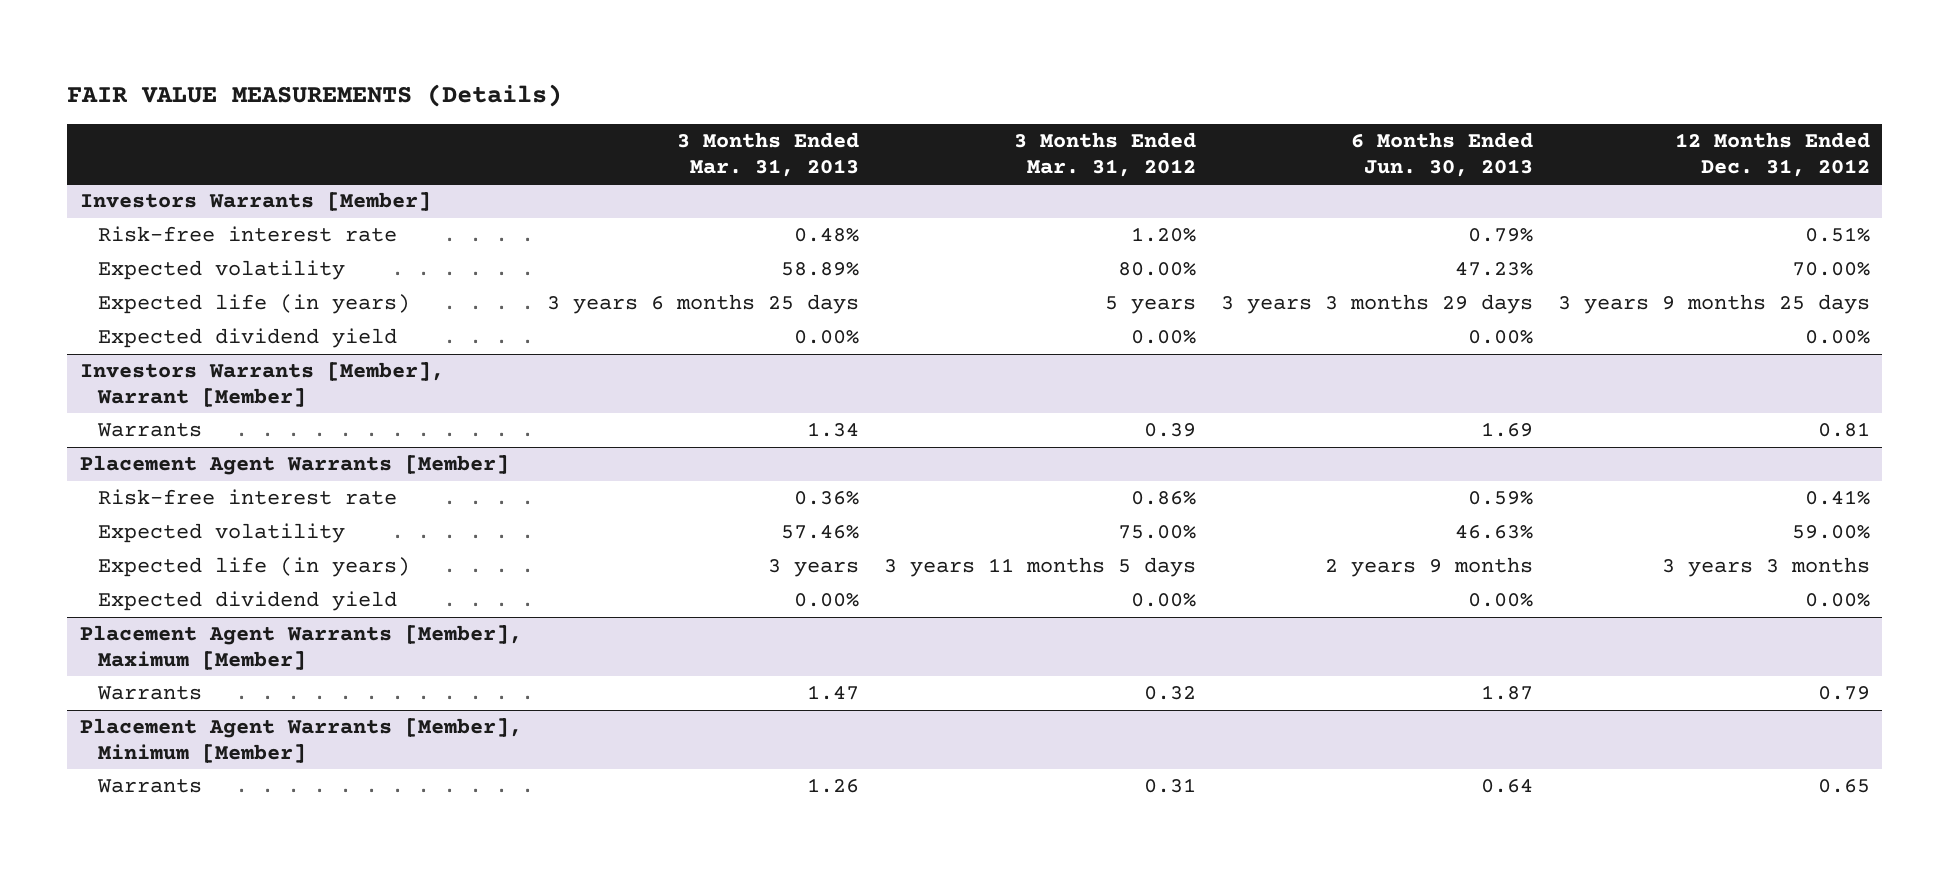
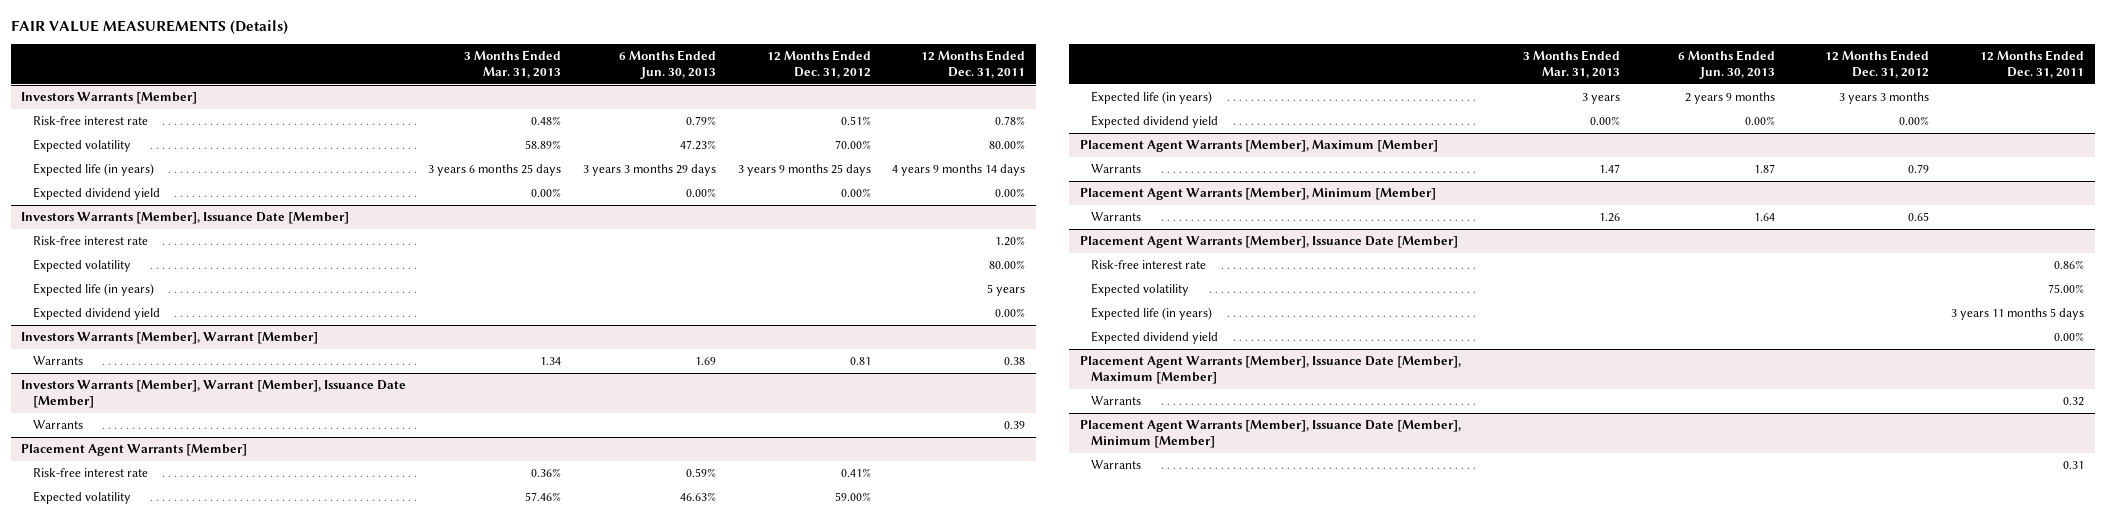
- | 3 Months Ended Mar. 31, 2013 | 3 Months Ended Mar. 31, 2012 | 6 Months Ended Jun. 30, 2013 | 12 Months Ended Dec. 31, 2012
+ | 3 Months Ended Mar. 31, 2013 | 6 Months Ended Jun. 30, 2013 | 12 Months Ended Dec. 31, 2012 | 12 Months Ended Dec. 31, 2011
+ Investors Warrants [Member], Issuance Date [Member]
+ Risk-free interest rate | | | | 1.20%
+ Expected volatility | | | | 80.00%
+ Expected life (in years) | | | | 5 years
+ Expected dividend yield | | | | 0.00%
+ Investors Warrants [Member], Warrant [Member], Issuance Date [Member]
+ Warrants | | | | 0.39
@ Placement Agent Warrants [Member], Minimum [Member]
- Warrants | 1.26 | 0.31 | 0.64 | 0.65
+ Warrants | 1.26 | 1.64 | 0.65 |
+ Placement Agent Warrants [Member], Issuance Date [Member]
+ Risk-free interest rate | | | | 0.86%
+ Expected volatility | | | | 75.00%
+ Expected life (in years) | | | | 3 years 11 months 5 days
+ Expected dividend yield | | | | 0.00%
+ Placement Agent Warrants [Member], Issuance Date [Member], Maximum [Member]
+ Warrants | | | | 0.32
+ Placement Agent Warrants [Member], Issuance Date [Member], Minimum [Member]
+ Warrants | | | | 0.31

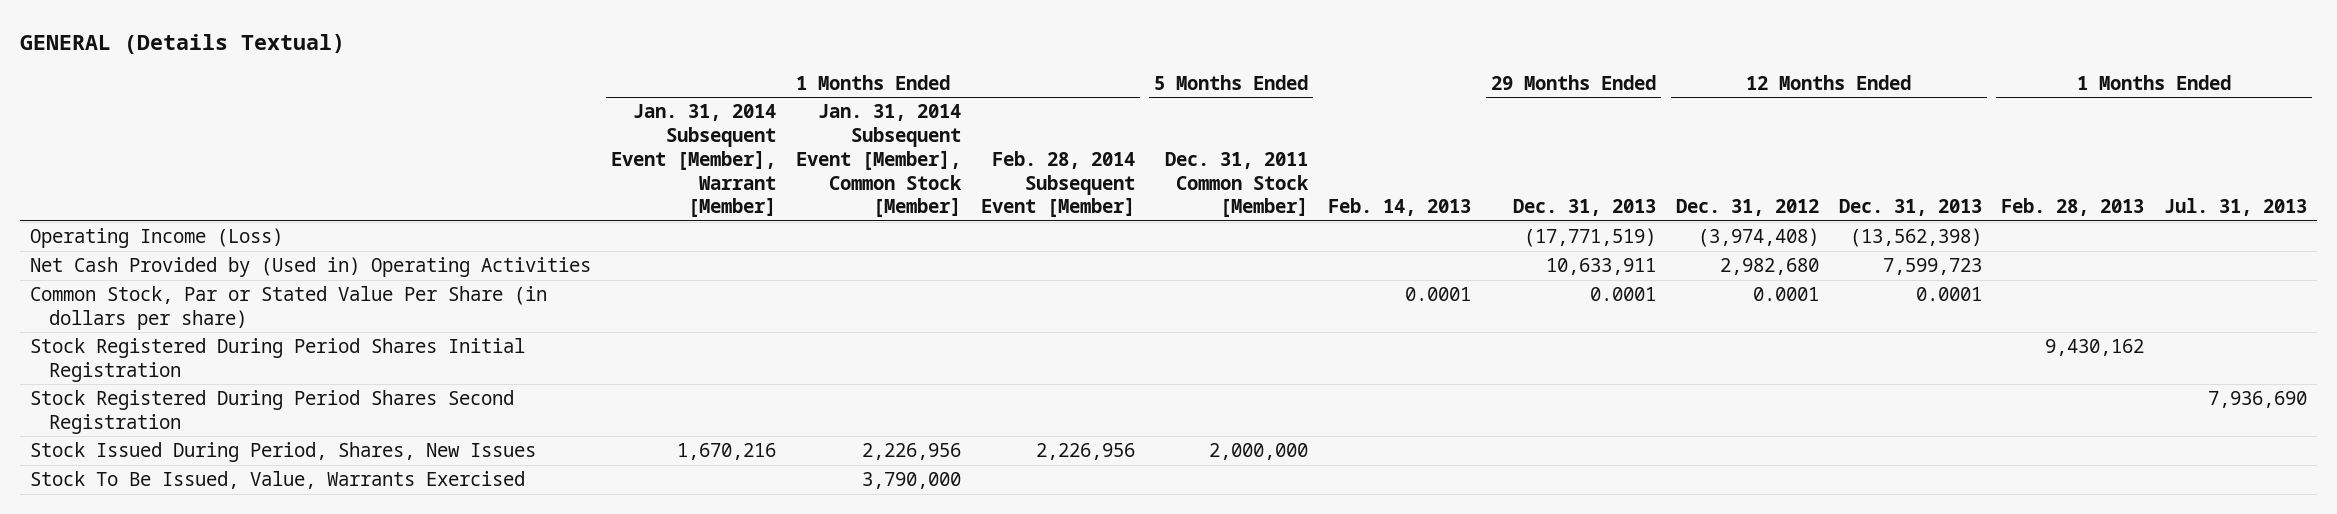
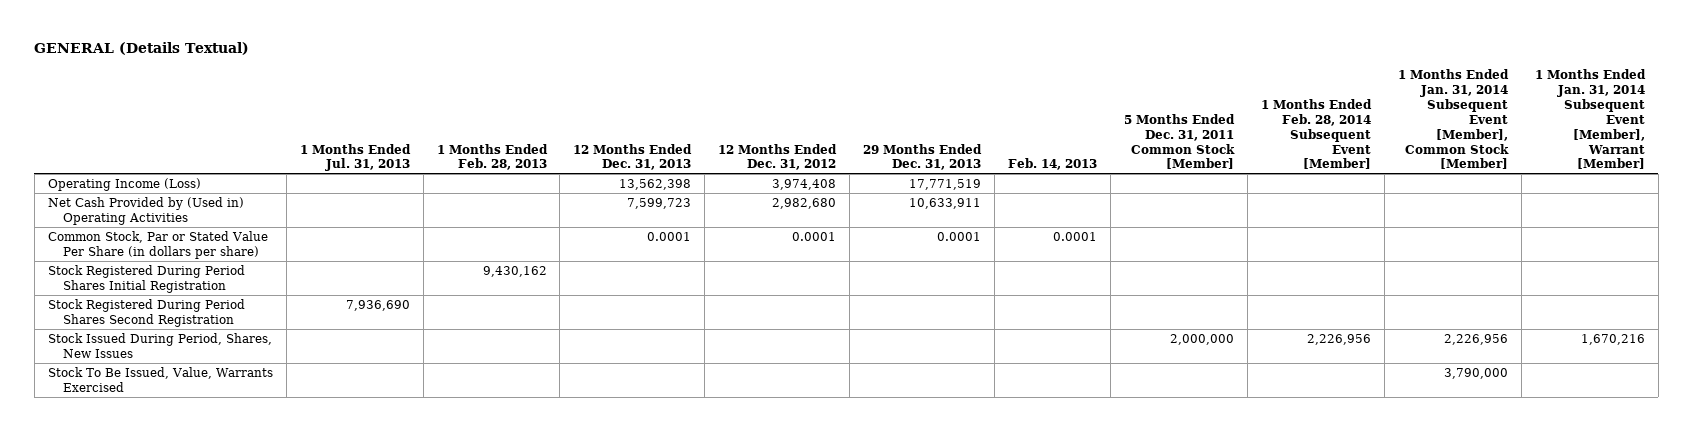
- | 1 Months Ended Jan. 31, 2014 Subsequent Event [Member], Warrant [Member] | 1 Months Ended Jan. 31, 2014 Subsequent Event [Member], Common Stock [Member] | 1 Months Ended Feb. 28, 2014 Subsequent Event [Member] | 5 Months Ended Dec. 31, 2011 Common Stock [Member] | Feb. 14, 2013 | 29 Months Ended Dec. 31, 2013 | 12 Months Ended Dec. 31, 2012 | 12 Months Ended Dec. 31, 2013 | 1 Months Ended Feb. 28, 2013 | 1 Months Ended Jul. 31, 2013
+ | 1 Months Ended Jul. 31, 2013 | 1 Months Ended Feb. 28, 2013 | 12 Months Ended Dec. 31, 2013 | 12 Months Ended Dec. 31, 2012 | 29 Months Ended Dec. 31, 2013 | Feb. 14, 2013 | 5 Months Ended Dec. 31, 2011 Common Stock [Member] | 1 Months Ended Feb. 28, 2014 Subsequent Event [Member] | 1 Months Ended Jan. 31, 2014 Subsequent Event [Member], Common Stock [Member] | 1 Months Ended Jan. 31, 2014 Subsequent Event [Member], Warrant [Member]
- Operating Income (Loss) | | | | | | (17,771,519) | (3,974,408) | (13,562,398) | |
+ Operating Income (Loss) | | | 13,562,398 | 3,974,408 | 17,771,519 | | | | |

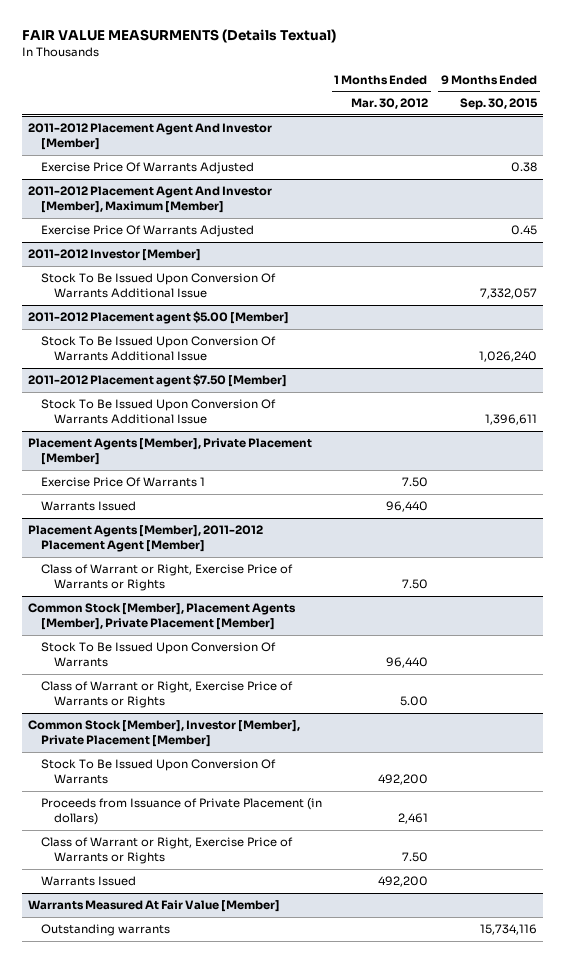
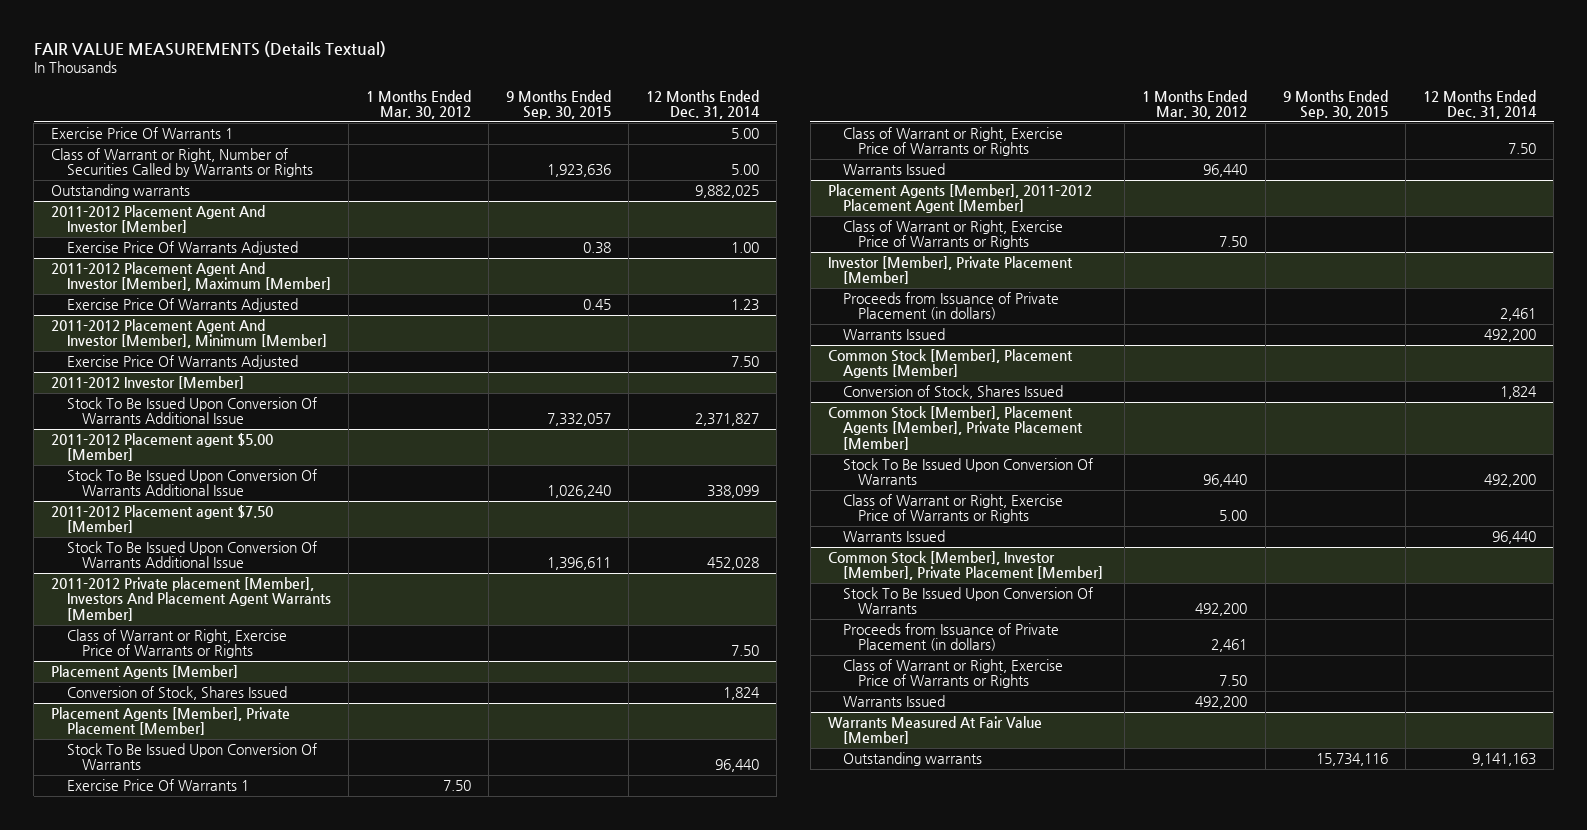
- FAIR VALUE MEASURMENTS (Details Textual)
+ FAIR VALUE MEASUREMENTS (Details Textual)
- | 1 Months Ended Mar. 30, 2012 | 9 Months Ended Sep. 30, 2015
+ | 1 Months Ended Mar. 30, 2012 | 9 Months Ended Sep. 30, 2015 | 12 Months Ended Dec. 31, 2014
+ Exercise Price Of Warrants 1 | | | 5.00
+ Class of Warrant or Right, Number of Securities Called by Warrants or Rights | | 1,923,636 | 5.00
+ Outstanding warrants | | | 9,882,025
+ 2011-2012 Placement Agent And Investor [Member], Minimum [Member]
+ Exercise Price Of Warrants Adjusted | | | 7.50
+ 2011-2012 Private placement [Member], Investors And Placement Agent Warrants [Member]
+ Class of Warrant or Right, Exercise Price of Warrants or Rights | | | 7.50
+ Placement Agents [Member]
+ Conversion of Stock, Shares Issued | | | 1,824
@ Placement Agents [Member], Private Placement [Member]
+ Stock To Be Issued Upon Conversion Of Warrants | | | 96,440
+ Class of Warrant or Right, Exercise Price of Warrants or Rights | | | 7.50
+ Investor [Member], Private Placement [Member]
+ Proceeds from Issuance of Private Placement (in dollars) | | | 2,461
+ Warrants Issued | | | 492,200
+ Common Stock [Member], Placement Agents [Member]
+ Conversion of Stock, Shares Issued | | | 1,824
@ Common Stock [Member], Placement Agents [Member], Private Placement [Member]
+ Warrants Issued | | | 96,440

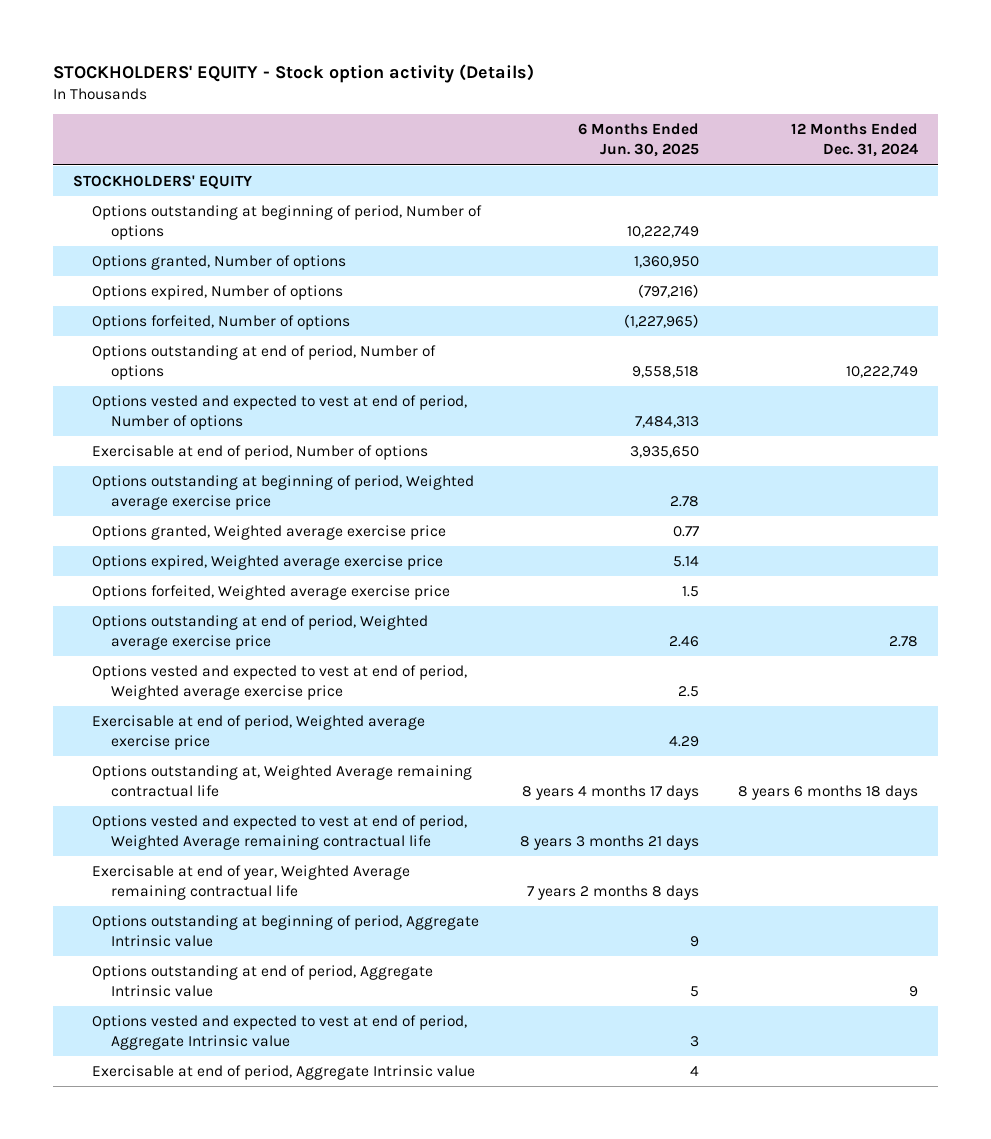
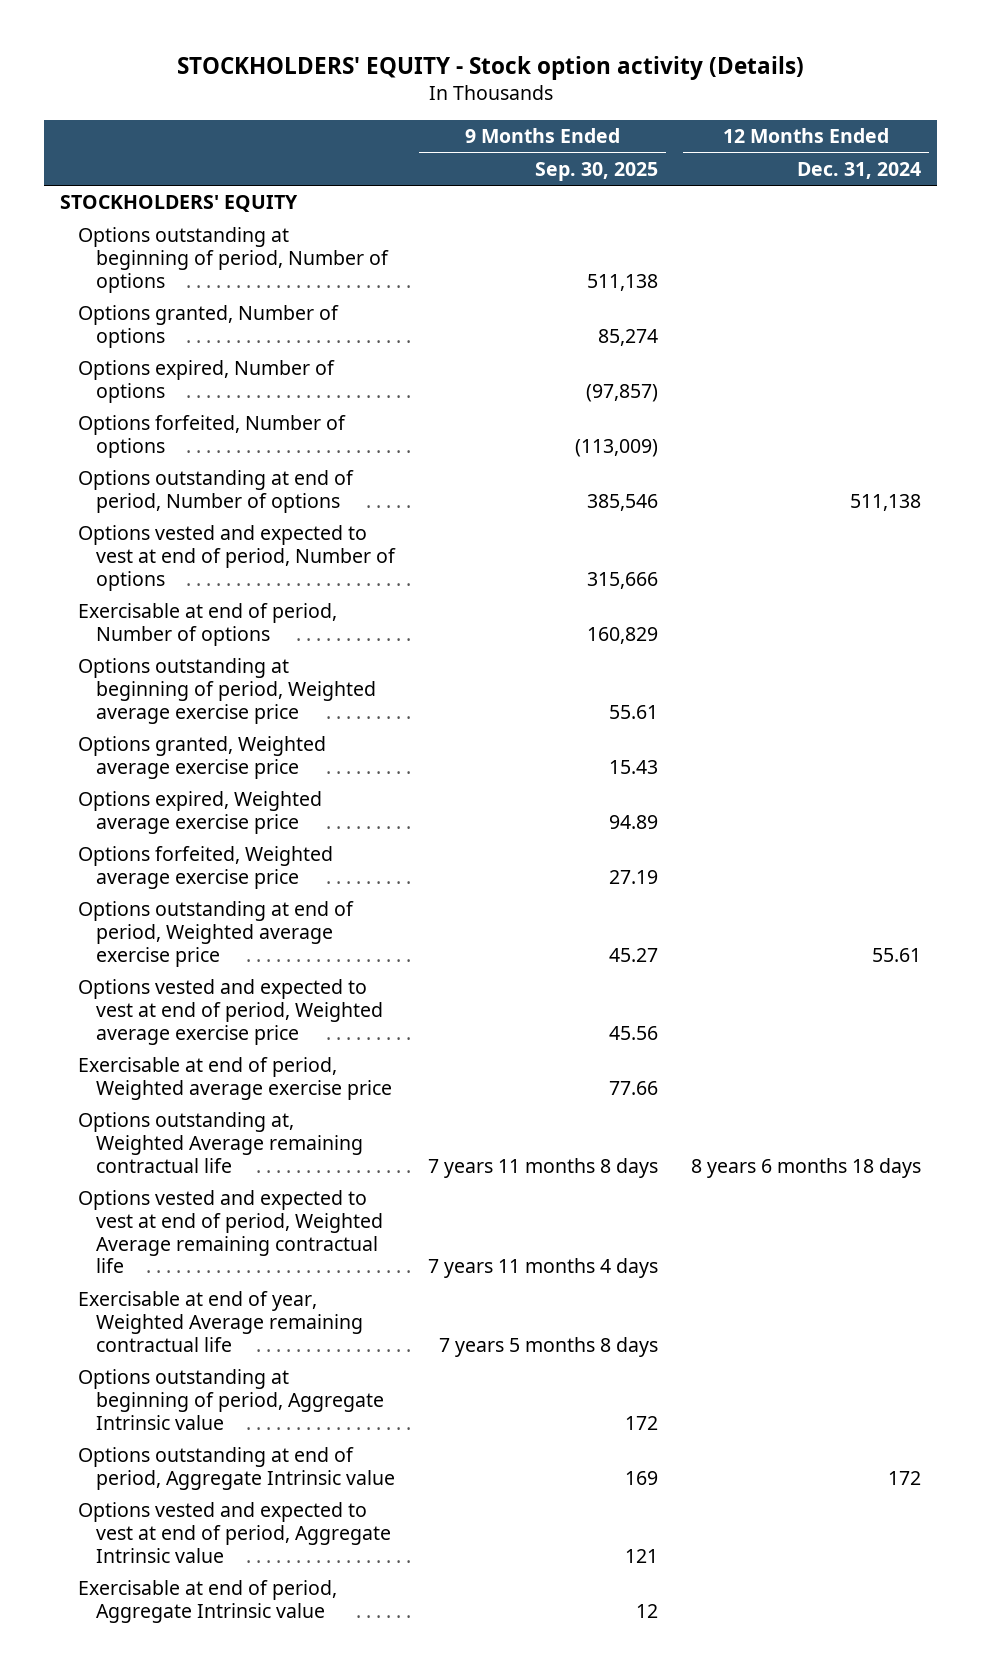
- | 6 Months Ended Jun. 30, 2025 | 12 Months Ended Dec. 31, 2024
+ | 9 Months Ended Sep. 30, 2025 | 12 Months Ended Dec. 31, 2024
- Options outstanding at end of period, Number of options | 9,558,518 | 10,222,749
+ Options outstanding at end of period, Number of options | 385,546 | 511,138
- Options outstanding at end of period, Weighted average exercise price | 2.46 | 2.78
+ Options outstanding at end of period, Weighted average exercise price | 45.27 | 55.61
- Options outstanding at end of period, Aggregate Intrinsic value | 5 | 9
+ Options outstanding at end of period, Aggregate Intrinsic value | 169 | 172

